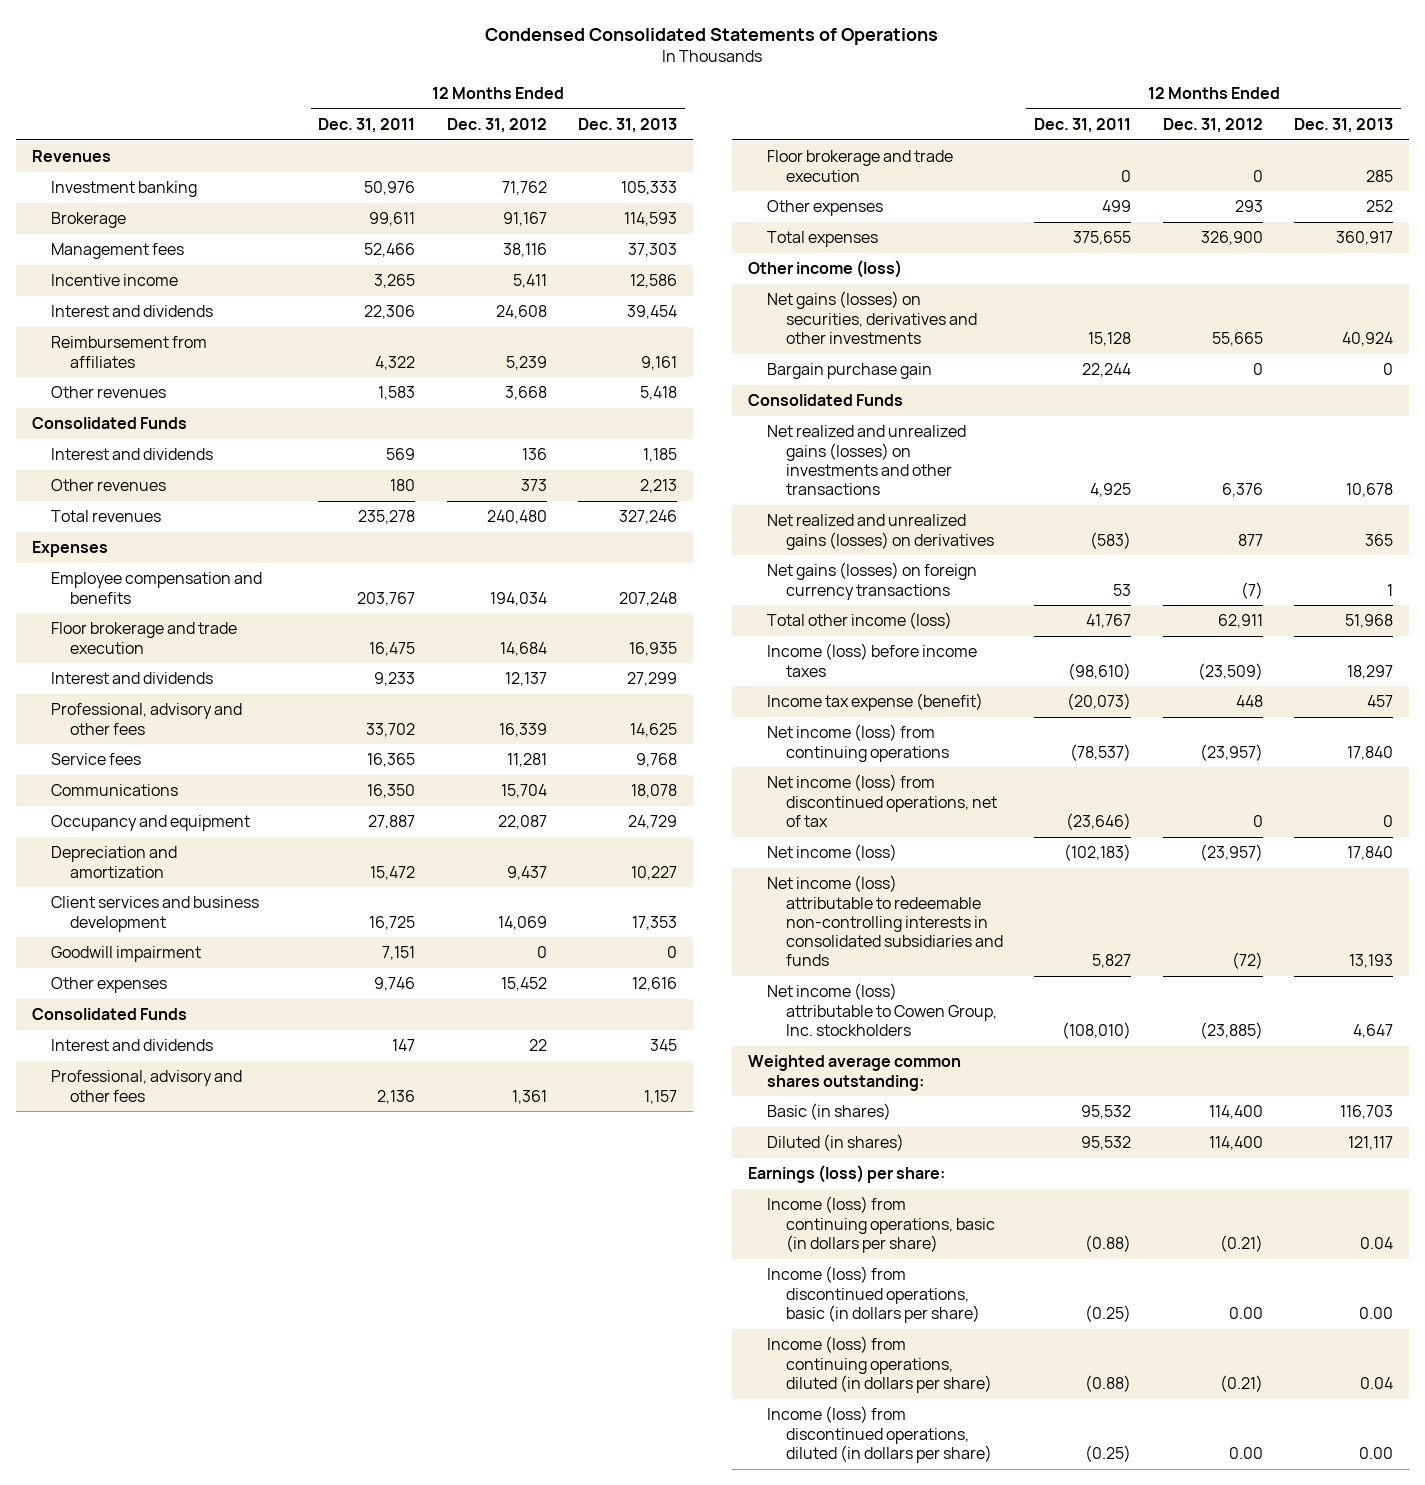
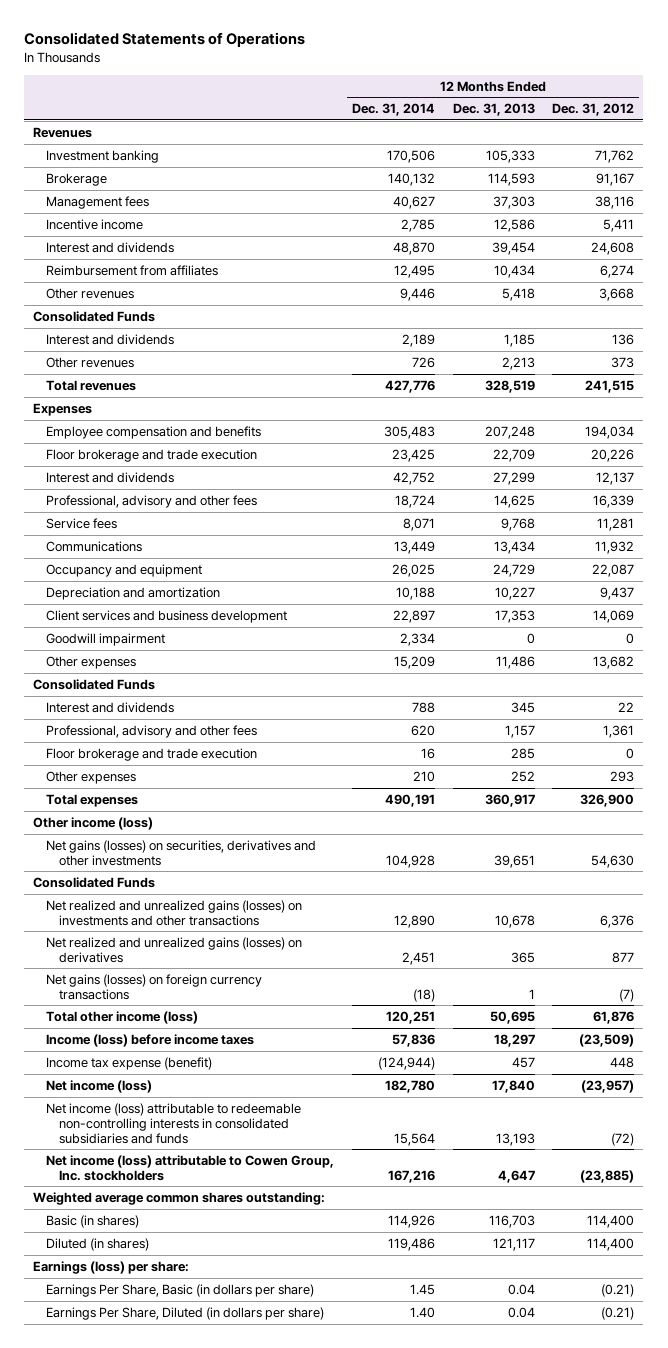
- Condensed Consolidated Statements of Operations
+ Consolidated Statements of Operations
- | 12 Months Ended Dec. 31, 2011 | 12 Months Ended Dec. 31, 2012 | 12 Months Ended Dec. 31, 2013
+ | 12 Months Ended Dec. 31, 2014 | 12 Months Ended Dec. 31, 2013 | 12 Months Ended Dec. 31, 2012
- Reimbursement from affiliates | 4,322 | 5,239 | 9,161
+ Reimbursement from affiliates | 12,495 | 10,434 | 6,274
- Total revenues | 235,278 | 240,480 | 327,246
+ Total revenues | 427,776 | 328,519 | 241,515
- Floor brokerage and trade execution | 16,475 | 14,684 | 16,935
+ Floor brokerage and trade execution | 23,425 | 22,709 | 20,226
- Communications | 16,350 | 15,704 | 18,078
+ Communications | 13,449 | 13,434 | 11,932
- Other expenses | 9,746 | 15,452 | 12,616
+ Other expenses | 15,209 | 11,486 | 13,682
- Net gains (losses) on securities, derivatives and other investments | 15,128 | 55,665 | 40,924
- Bargain purchase gain | 22,244 | 0 | 0
+ Net gains (losses) on securities, derivatives and other investments | 104,928 | 39,651 | 54,630
- Total other income (loss) | 41,767 | 62,911 | 51,968
+ Total other income (loss) | 120,251 | 50,695 | 61,876
- Net income (loss) from continuing operations | (78,537) | (23,957) | 17,840
- Net income (loss) from discontinued operations, net of tax | (23,646) | 0 | 0
- Income (loss) from continuing operations, basic (in dollars per share) | (0.88) | (0.21) | 0.04
- Income (loss) from discontinued operations, basic (in dollars per share) | (0.25) | 0.00 | 0.00
- Income (loss) from continuing operations, diluted (in dollars per share) | (0.88) | (0.21) | 0.04
- Income (loss) from discontinued operations, diluted (in dollars per share) | (0.25) | 0.00 | 0.00
+ Earnings Per Share, Basic (in dollars per share) | 1.45 | 0.04 | (0.21)
+ Earnings Per Share, Diluted (in dollars per share) | 1.40 | 0.04 | (0.21)

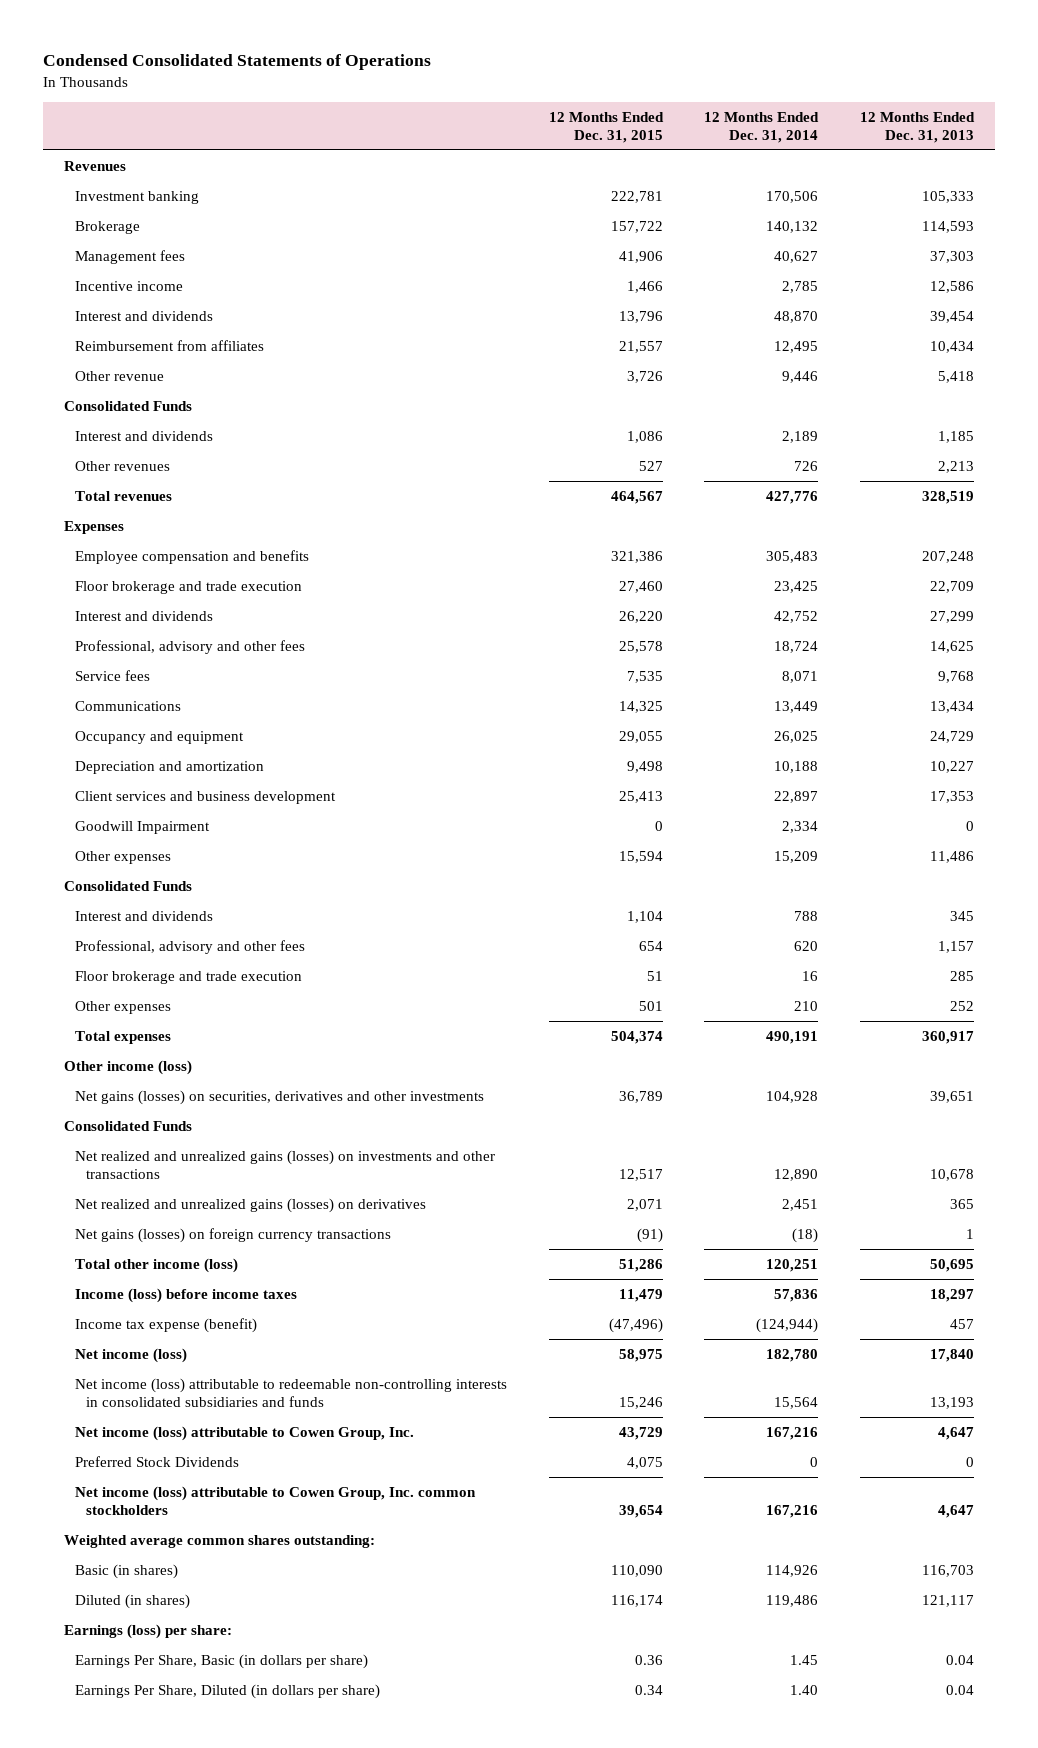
- Consolidated Statements of Operations
+ Condensed Consolidated Statements of Operations
- | 12 Months Ended Dec. 31, 2014 | 12 Months Ended Dec. 31, 2013 | 12 Months Ended Dec. 31, 2012
+ | 12 Months Ended Dec. 31, 2015 | 12 Months Ended Dec. 31, 2014 | 12 Months Ended Dec. 31, 2013
- Other revenues | 9,446 | 5,418 | 3,668
+ Other revenue | 3,726 | 9,446 | 5,418
- Goodwill impairment | 2,334 | 0 | 0
+ Goodwill Impairment | 0 | 2,334 | 0
- Net income (loss) attributable to Cowen Group, Inc. stockholders | 167,216 | 4,647 | (23,885)
+ Net income (loss) attributable to Cowen Group, Inc. | 43,729 | 167,216 | 4,647
+ Preferred Stock Dividends | 4,075 | 0 | 0
+ Net income (loss) attributable to Cowen Group, Inc. common stockholders | 39,654 | 167,216 | 4,647

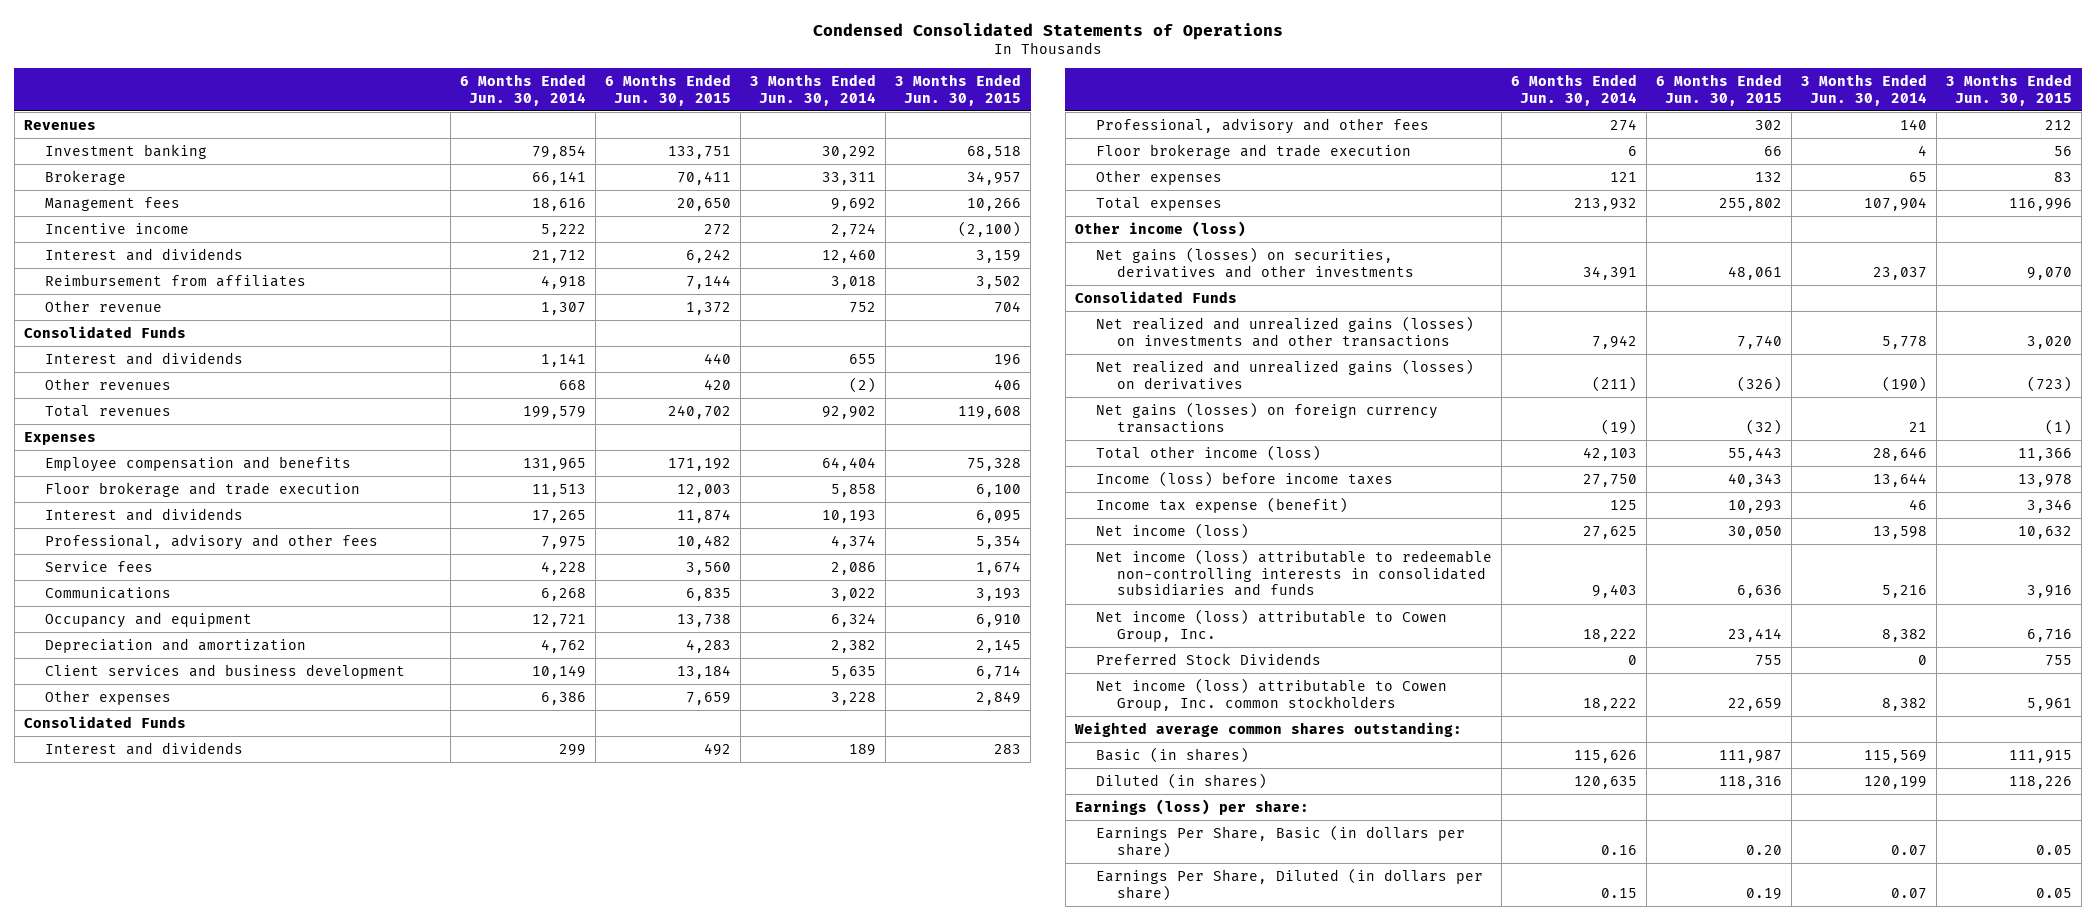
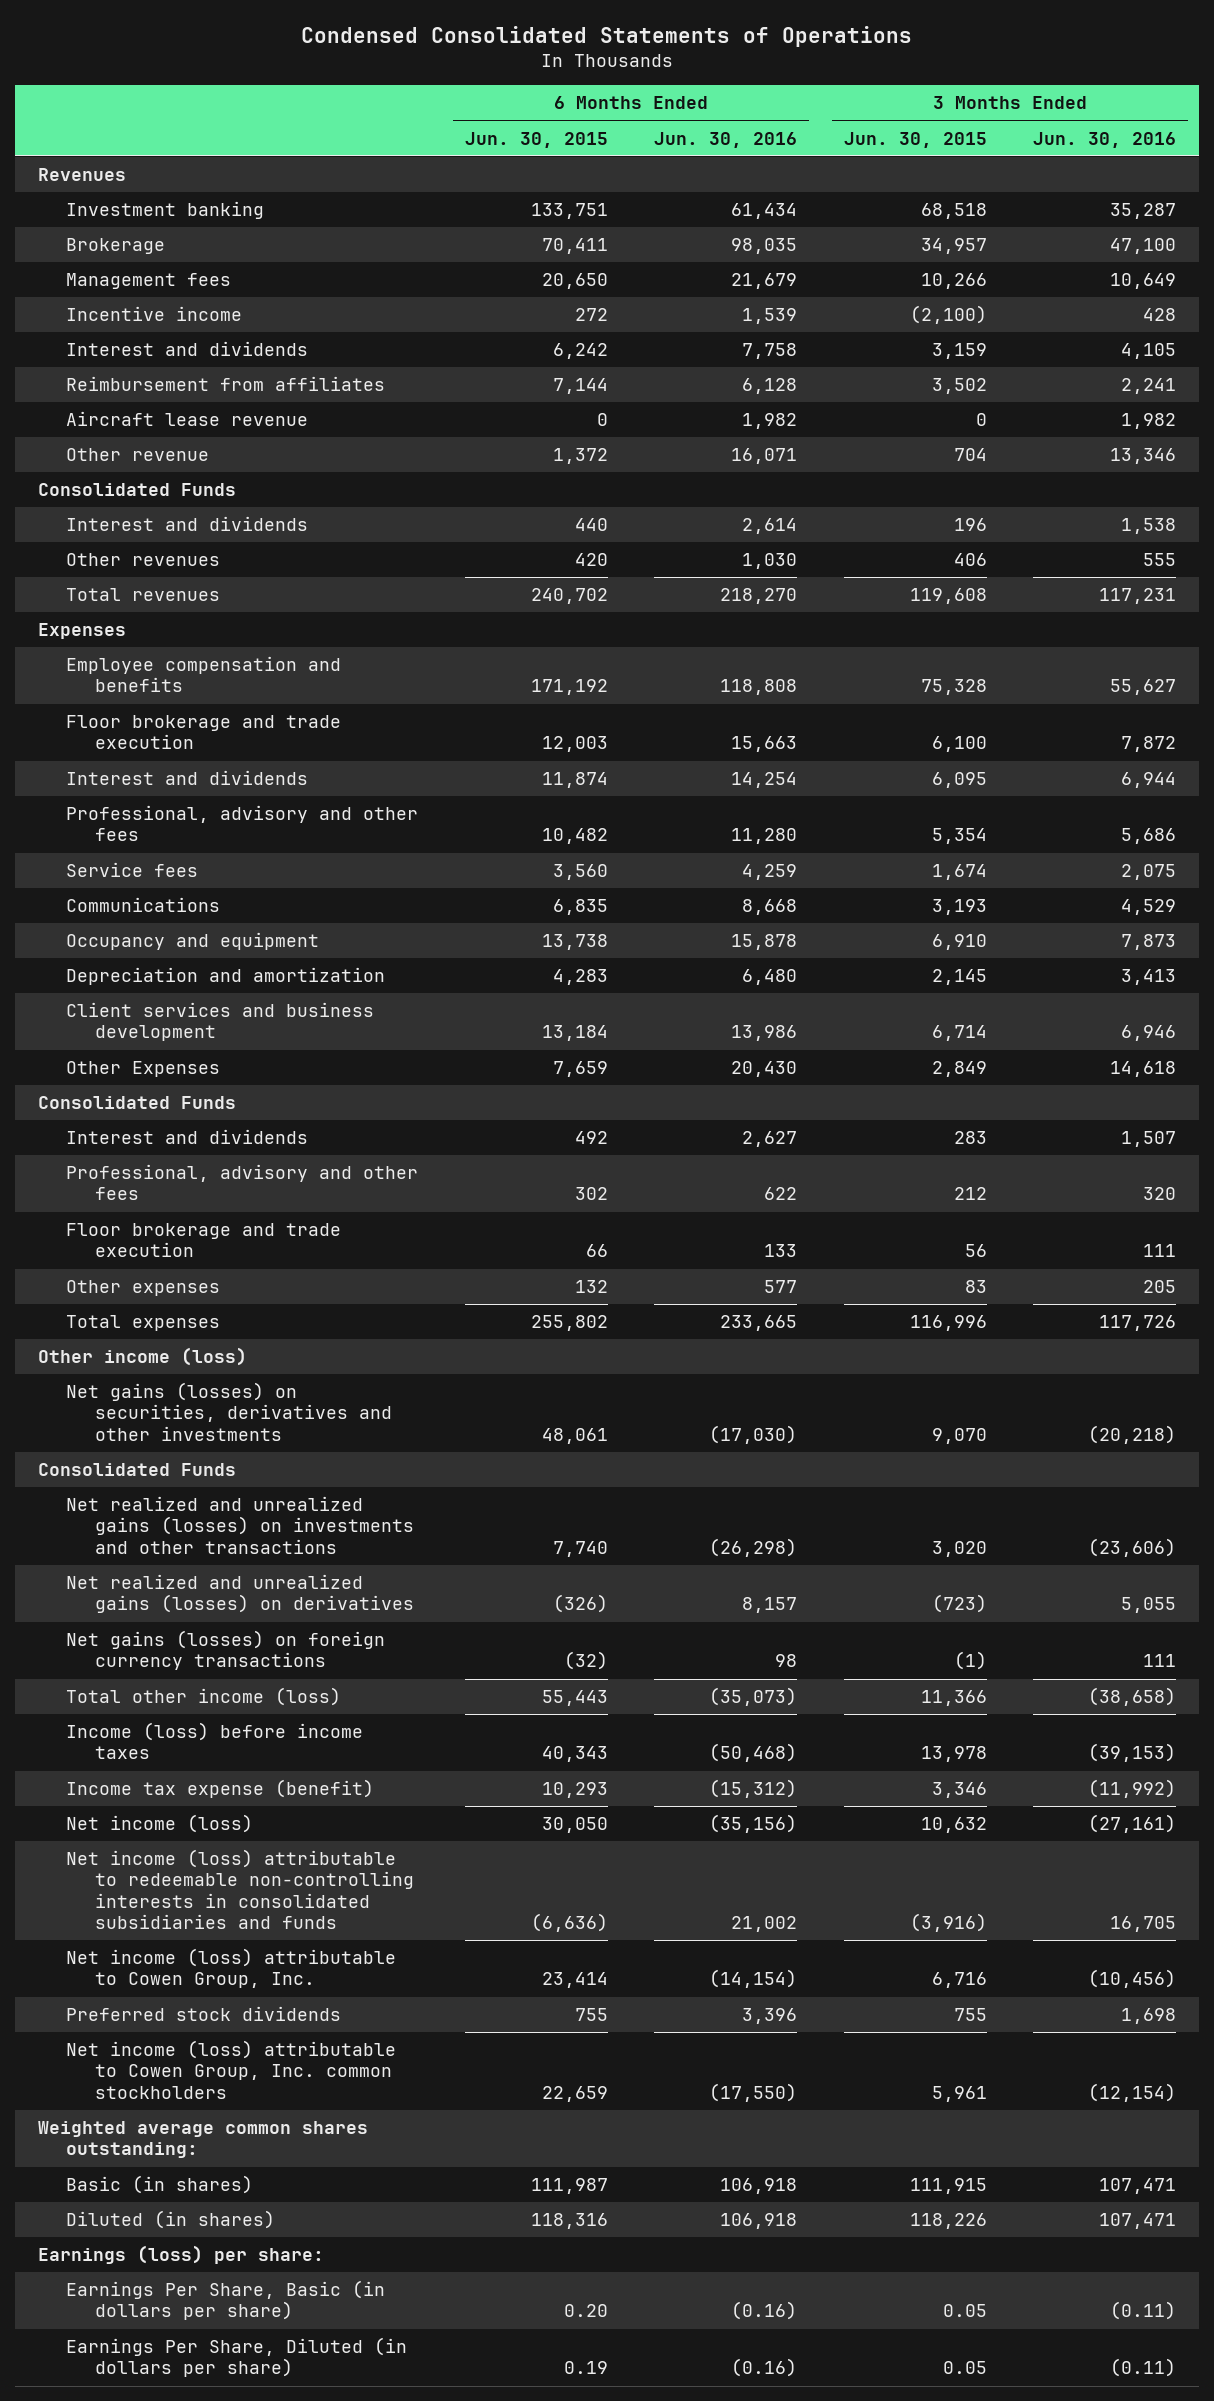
- | 6 Months Ended Jun. 30, 2014 | 6 Months Ended Jun. 30, 2015 | 3 Months Ended Jun. 30, 2014 | 3 Months Ended Jun. 30, 2015
+ | 6 Months Ended Jun. 30, 2015 | 6 Months Ended Jun. 30, 2016 | 3 Months Ended Jun. 30, 2015 | 3 Months Ended Jun. 30, 2016
+ Aircraft lease revenue | 0 | 1,982 | 0 | 1,982
- Other expenses | 6,386 | 7,659 | 3,228 | 2,849
+ Other Expenses | 7,659 | 20,430 | 2,849 | 14,618
- Net income (loss) attributable to redeemable non-controlling interests in consolidated subsidiaries and funds | 9,403 | 6,636 | 5,216 | 3,916
+ Net income (loss) attributable to redeemable non-controlling interests in consolidated subsidiaries and funds | (6,636) | 21,002 | (3,916) | 16,705
- Preferred Stock Dividends | 0 | 755 | 0 | 755
+ Preferred stock dividends | 755 | 3,396 | 755 | 1,698

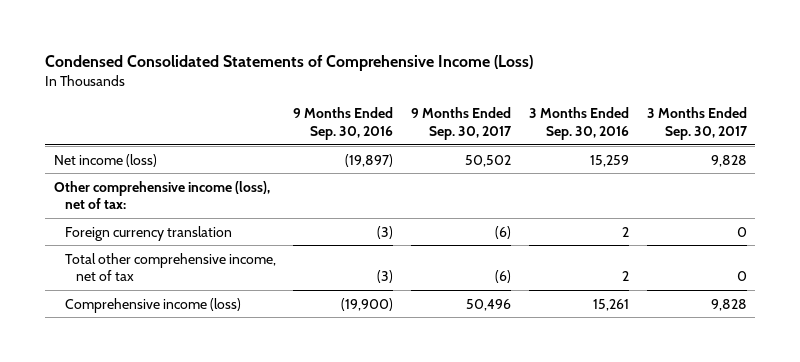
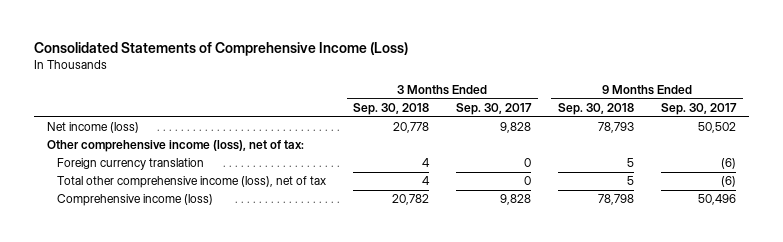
- Condensed Consolidated Statements of Comprehensive Income (Loss)
+ Consolidated Statements of Comprehensive Income (Loss)
- | 9 Months Ended Sep. 30, 2016 | 9 Months Ended Sep. 30, 2017 | 3 Months Ended Sep. 30, 2016 | 3 Months Ended Sep. 30, 2017
+ | 3 Months Ended Sep. 30, 2018 | 3 Months Ended Sep. 30, 2017 | 9 Months Ended Sep. 30, 2018 | 9 Months Ended Sep. 30, 2017
- Total other comprehensive income, net of tax | (3) | (6) | 2 | 0
+ Total other comprehensive income (loss), net of tax | 4 | 0 | 5 | (6)

